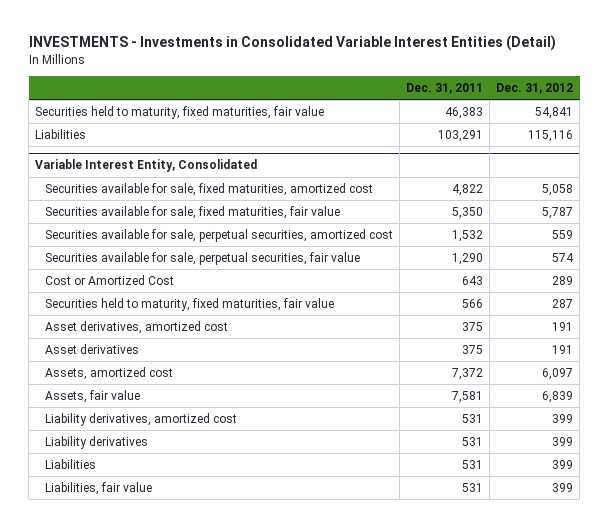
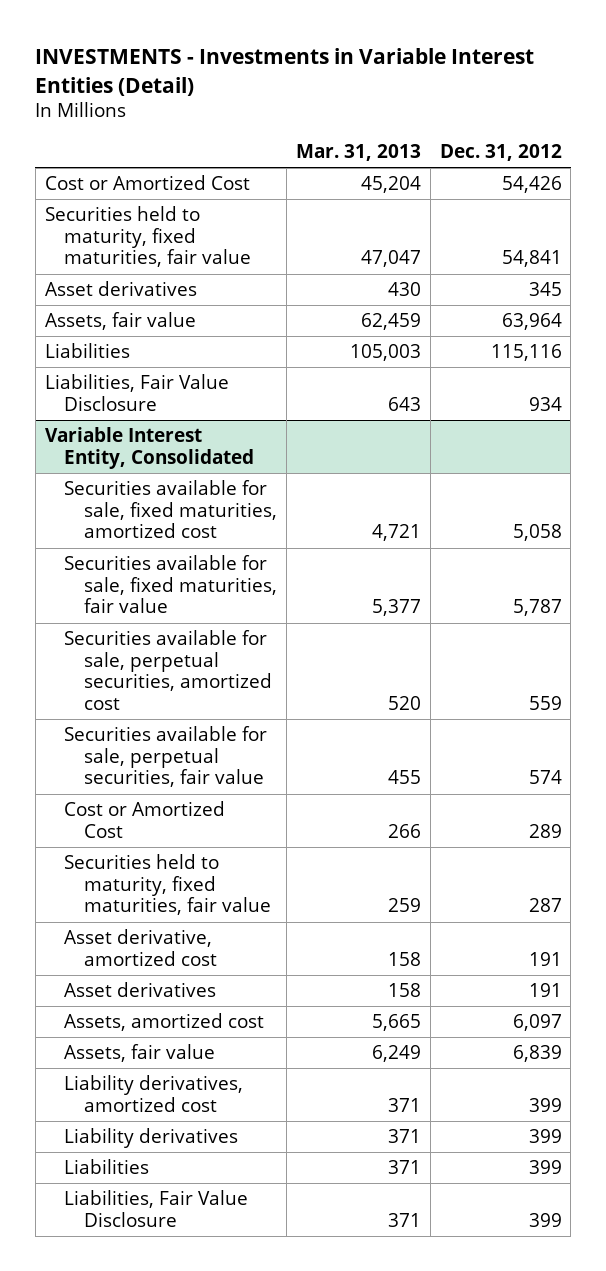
- INVESTMENTS - Investments in Consolidated Variable Interest Entities (Detail)
+ INVESTMENTS - Investments in Variable Interest Entities (Detail)
- | Dec. 31, 2011 | Dec. 31, 2012
+ | Mar. 31, 2013 | Dec. 31, 2012
+ Cost or Amortized Cost | 45,204 | 54,426
+ Asset derivatives | 430 | 345
+ Assets, fair value | 62,459 | 63,964
+ Liabilities, Fair Value Disclosure | 643 | 934
@ Variable Interest Entity, Consolidated
- Asset derivatives, amortized cost | 375 | 191
+ Asset derivative, amortized cost | 158 | 191
- Liabilities, fair value | 531 | 399
+ Liabilities, Fair Value Disclosure | 371 | 399

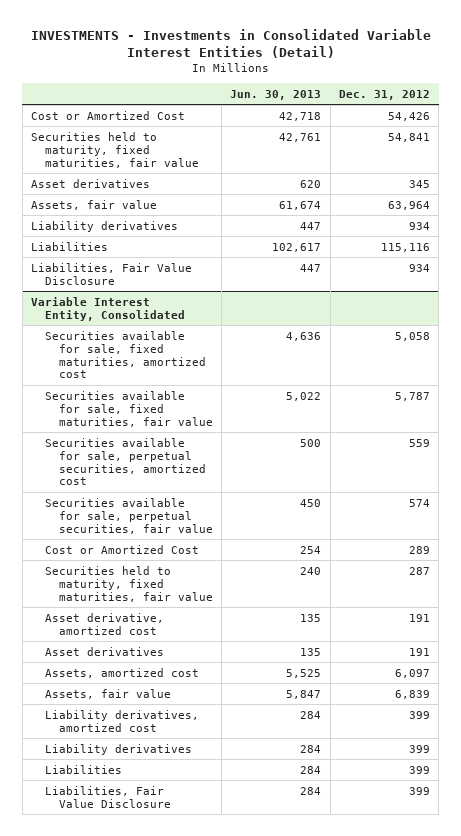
- INVESTMENTS - Investments in Variable Interest Entities (Detail)
+ INVESTMENTS - Investments in Consolidated Variable Interest Entities (Detail)
- | Mar. 31, 2013 | Dec. 31, 2012
+ | Jun. 30, 2013 | Dec. 31, 2012
+ Liability derivatives | 447 | 934

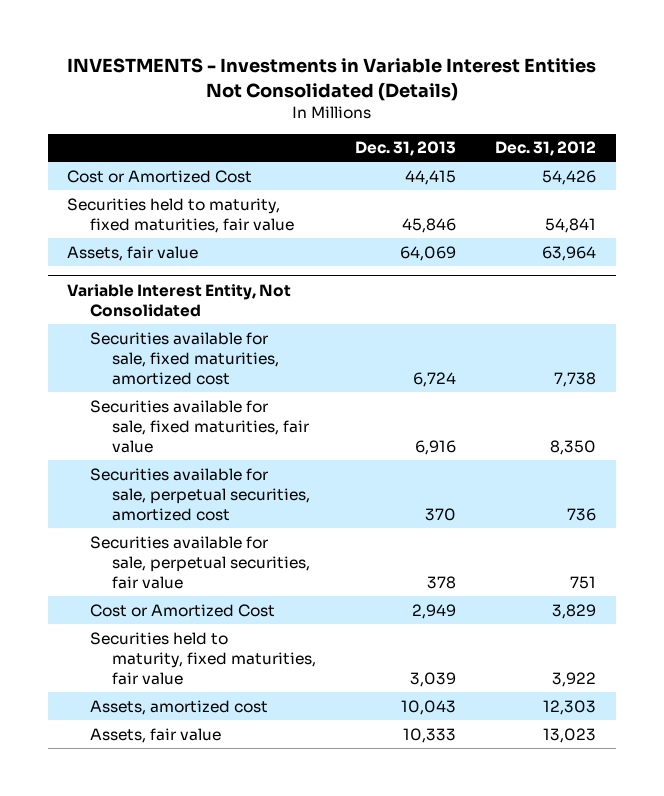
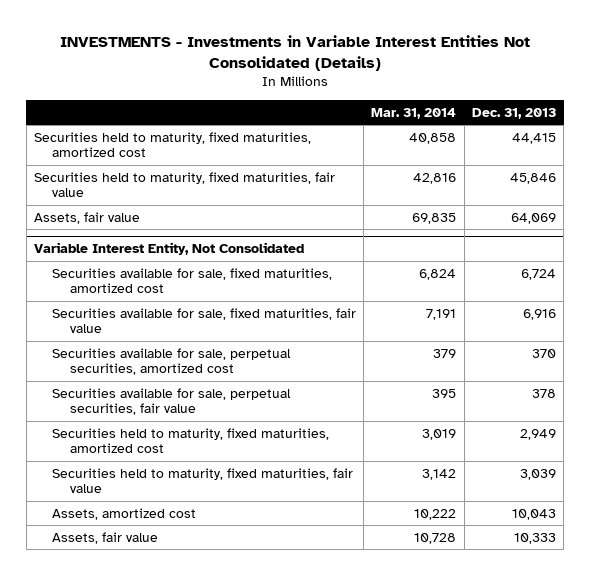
- | Dec. 31, 2013 | Dec. 31, 2012
+ | Mar. 31, 2014 | Dec. 31, 2013
- Cost or Amortized Cost | 44,415 | 54,426
+ Securities held to maturity, fixed maturities, amortized cost | 40,858 | 44,415
@ Variable Interest Entity, Not Consolidated
- Cost or Amortized Cost | 2,949 | 3,829
+ Securities held to maturity, fixed maturities, amortized cost | 3,019 | 2,949

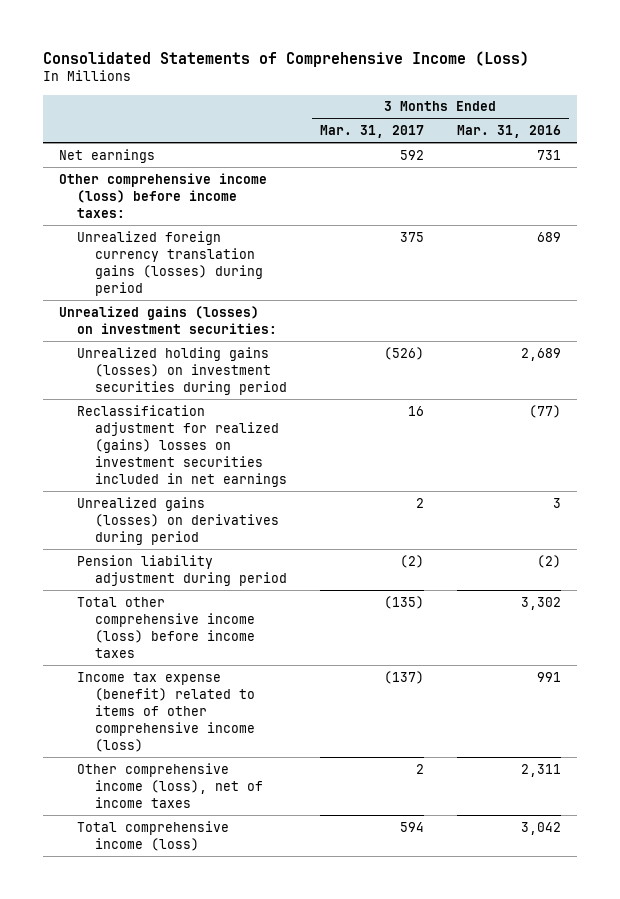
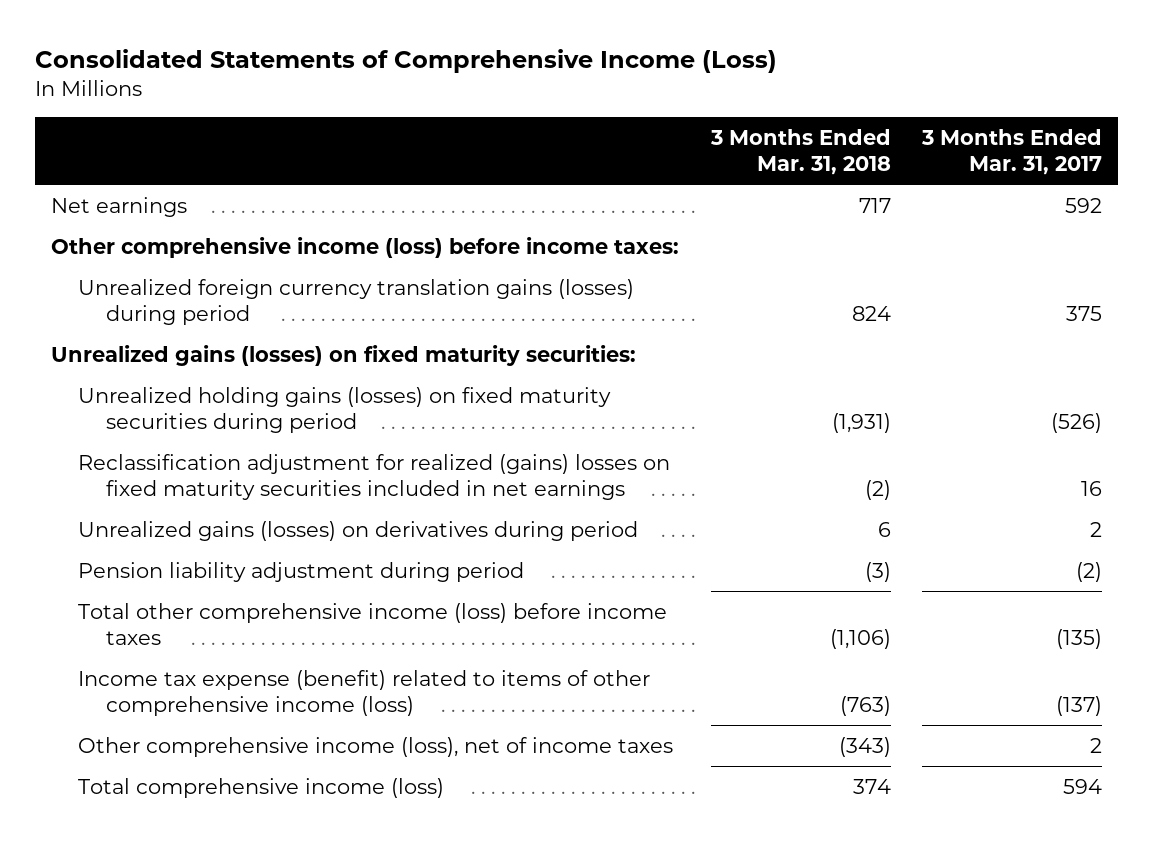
- | 3 Months Ended Mar. 31, 2017 | 3 Months Ended Mar. 31, 2016
+ | 3 Months Ended Mar. 31, 2018 | 3 Months Ended Mar. 31, 2017
- Unrealized gains (losses) on investment securities:
- Unrealized holding gains (losses) on investment securities during period | (526) | 2,689
- Reclassification adjustment for realized (gains) losses on investment securities included in net earnings | 16 | (77)
+ Unrealized gains (losses) on fixed maturity securities:
+ Unrealized holding gains (losses) on fixed maturity securities during period | (1,931) | (526)
+ Reclassification adjustment for realized (gains) losses on fixed maturity securities included in net earnings | (2) | 16

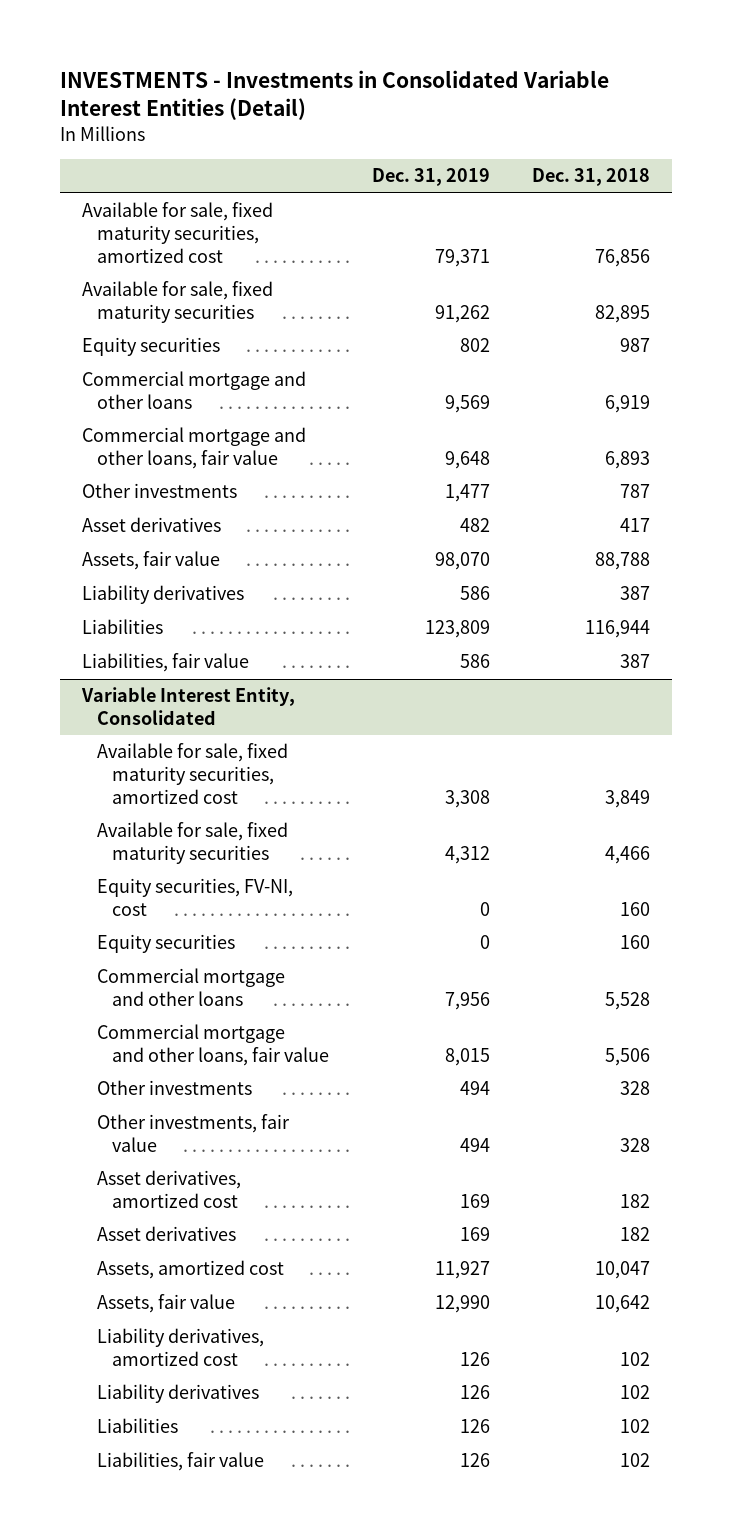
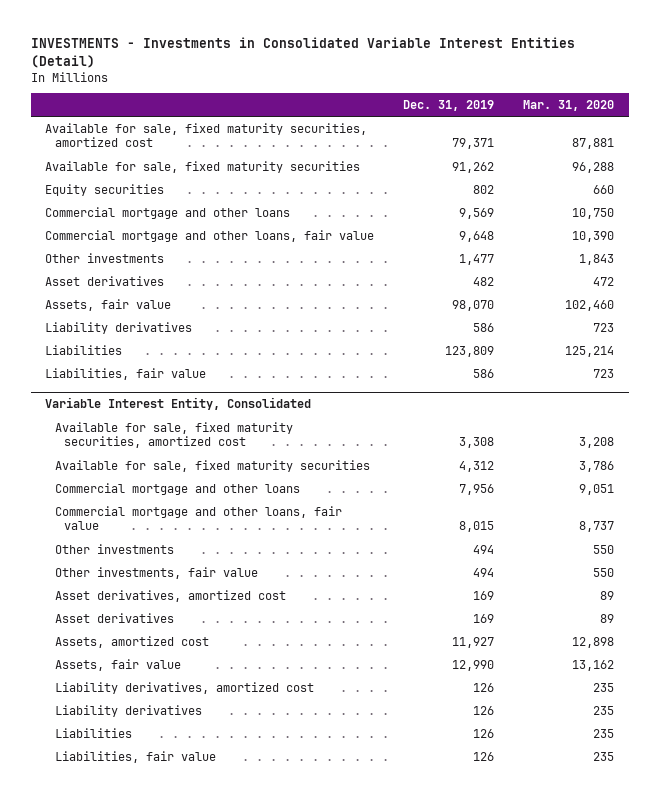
- | Dec. 31, 2019 | Dec. 31, 2018
+ | Dec. 31, 2019 | Mar. 31, 2020
@ Variable Interest Entity, Consolidated
- Equity securities, FV-NI, cost | 0 | 160
- Equity securities | 0 | 160

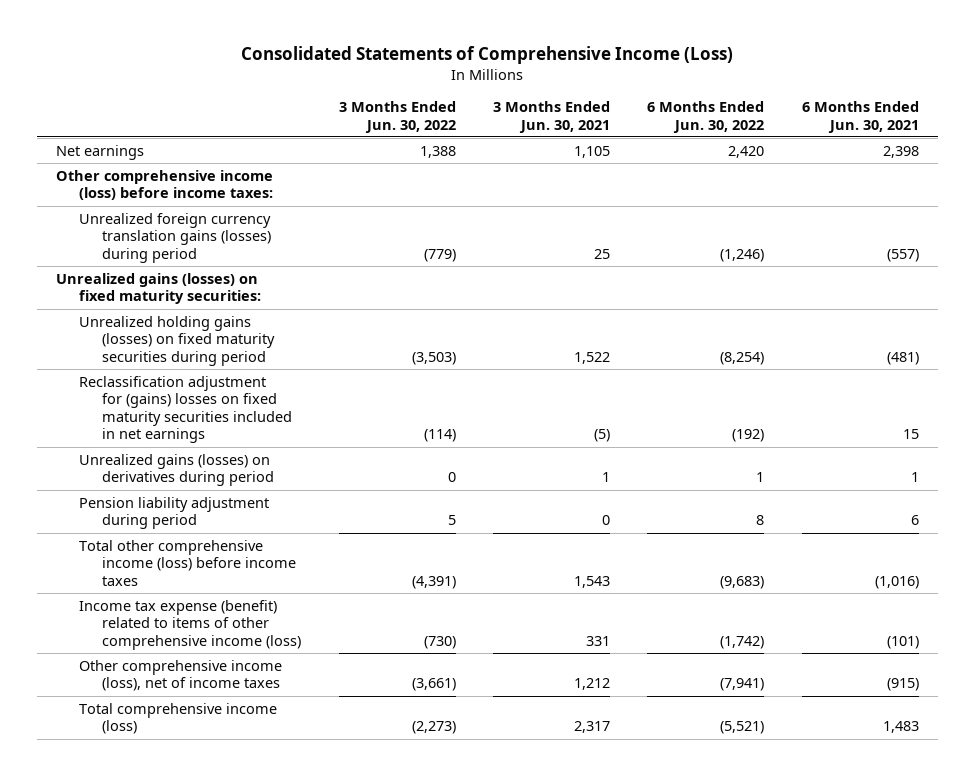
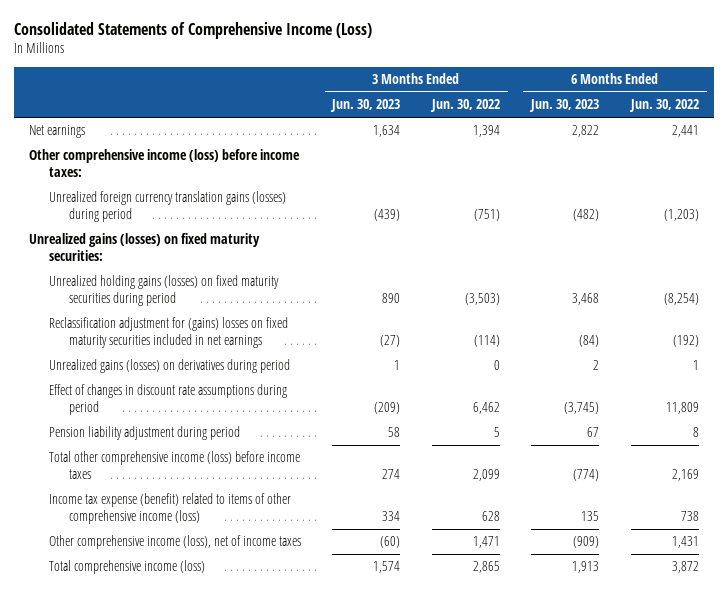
- | 3 Months Ended Jun. 30, 2022 | 3 Months Ended Jun. 30, 2021 | 6 Months Ended Jun. 30, 2022 | 6 Months Ended Jun. 30, 2021
+ | 3 Months Ended Jun. 30, 2023 | 3 Months Ended Jun. 30, 2022 | 6 Months Ended Jun. 30, 2023 | 6 Months Ended Jun. 30, 2022
- Net earnings | 1,388 | 1,105 | 2,420 | 2,398
+ Net earnings | 1,634 | 1,394 | 2,822 | 2,441
- Unrealized foreign currency translation gains (losses) during period | (779) | 25 | (1,246) | (557)
+ Unrealized foreign currency translation gains (losses) during period | (439) | (751) | (482) | (1,203)
+ Effect of changes in discount rate assumptions during period | (209) | 6,462 | (3,745) | 11,809
- Total other comprehensive income (loss) before income taxes | (4,391) | 1,543 | (9,683) | (1,016)
- Income tax expense (benefit) related to items of other comprehensive income (loss) | (730) | 331 | (1,742) | (101)
- Other comprehensive income (loss), net of income taxes | (3,661) | 1,212 | (7,941) | (915)
- Total comprehensive income (loss) | (2,273) | 2,317 | (5,521) | 1,483
+ Total other comprehensive income (loss) before income taxes | 274 | 2,099 | (774) | 2,169
+ Income tax expense (benefit) related to items of other comprehensive income (loss) | 334 | 628 | 135 | 738
+ Other comprehensive income (loss), net of income taxes | (60) | 1,471 | (909) | 1,431
+ Total comprehensive income (loss) | 1,574 | 2,865 | 1,913 | 3,872

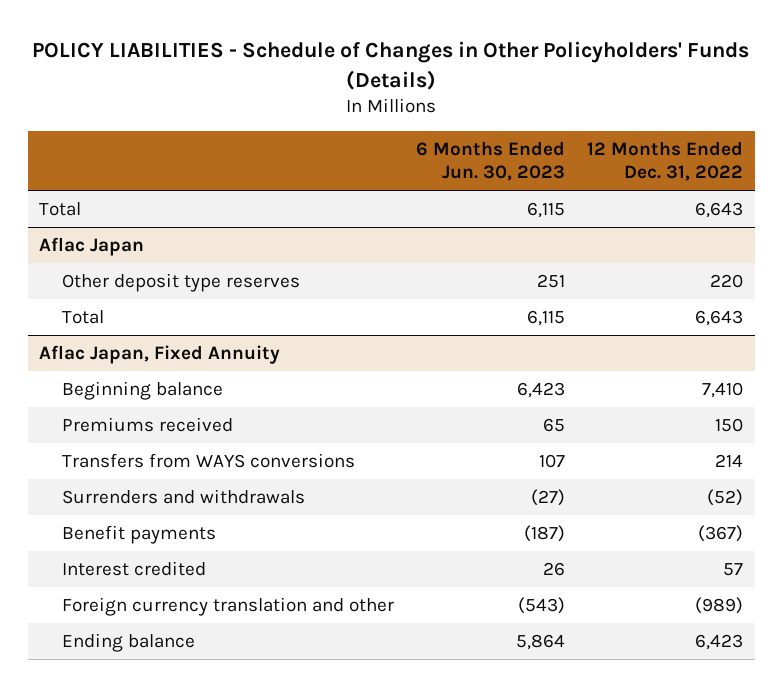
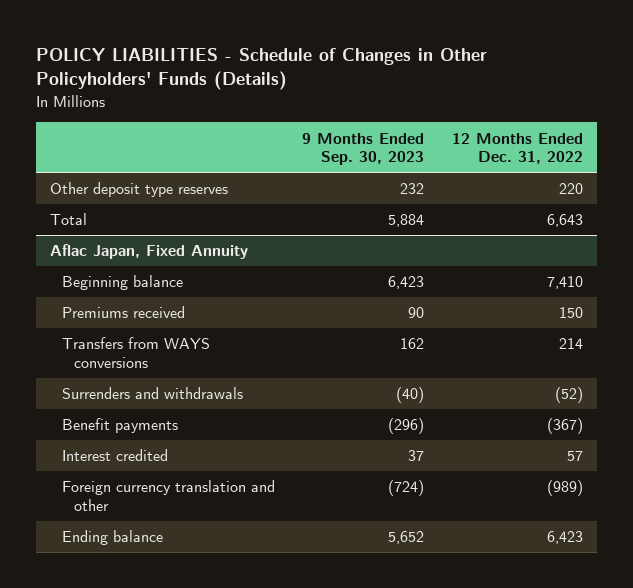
- | 6 Months Ended Jun. 30, 2023 | 12 Months Ended Dec. 31, 2022
+ | 9 Months Ended Sep. 30, 2023 | 12 Months Ended Dec. 31, 2022
- Total | 6,115 | 6,643
- Aflac Japan

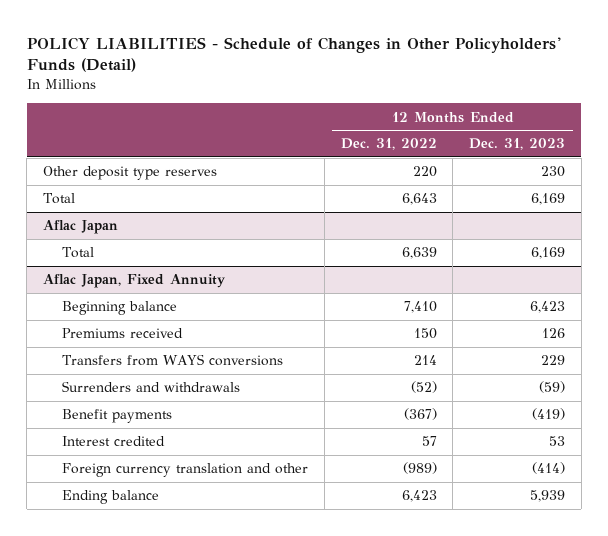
- POLICY LIABILITIES - Schedule of Changes in Other Policyholders' Funds (Details)
+ POLICY LIABILITIES - Schedule of Changes in Other Policyholders' Funds (Detail)
- | 9 Months Ended Sep. 30, 2023 | 12 Months Ended Dec. 31, 2022
+ | 12 Months Ended Dec. 31, 2022 | 12 Months Ended Dec. 31, 2023
+ Aflac Japan
+ Total | 6,639 | 6,169

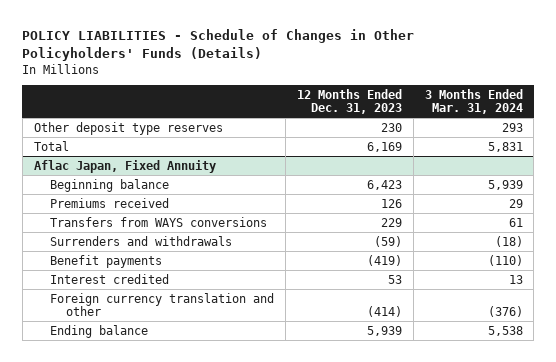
- POLICY LIABILITIES - Schedule of Changes in Other Policyholders' Funds (Detail)
+ POLICY LIABILITIES - Schedule of Changes in Other Policyholders' Funds (Details)
- | 12 Months Ended Dec. 31, 2022 | 12 Months Ended Dec. 31, 2023
+ | 12 Months Ended Dec. 31, 2023 | 3 Months Ended Mar. 31, 2024
- Aflac Japan
- Total | 6,639 | 6,169

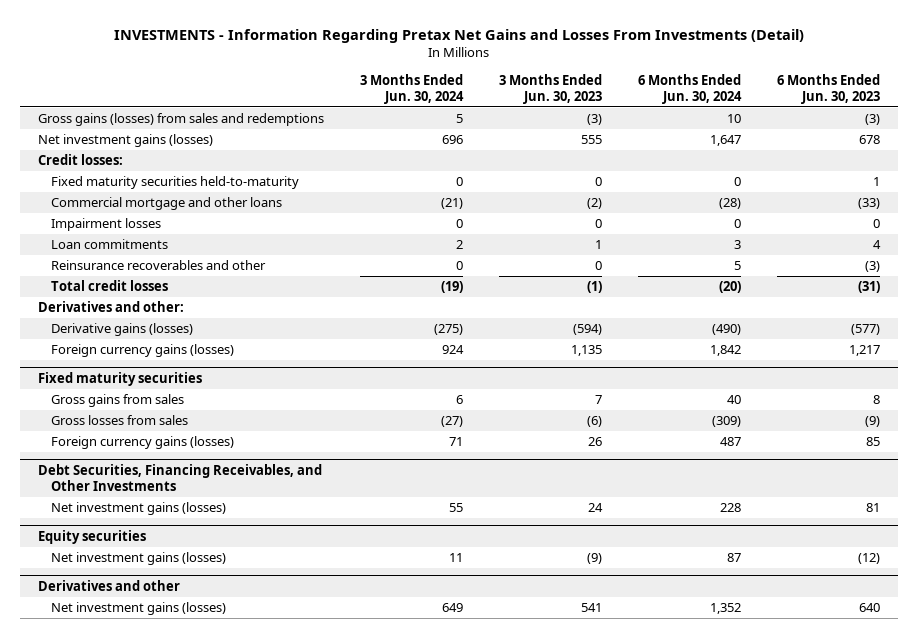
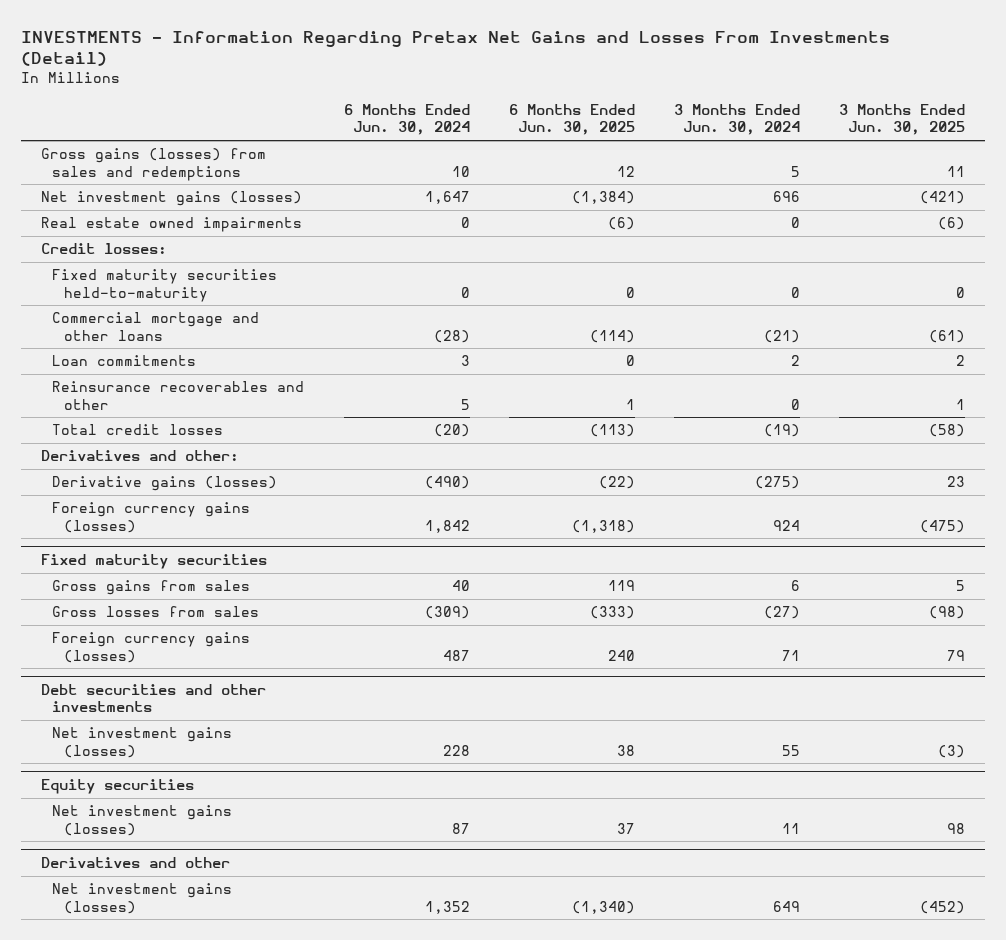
- | 3 Months Ended Jun. 30, 2024 | 3 Months Ended Jun. 30, 2023 | 6 Months Ended Jun. 30, 2024 | 6 Months Ended Jun. 30, 2023
+ | 6 Months Ended Jun. 30, 2024 | 6 Months Ended Jun. 30, 2025 | 3 Months Ended Jun. 30, 2024 | 3 Months Ended Jun. 30, 2025
+ Real estate owned impairments | 0 | (6) | 0 | (6)
- Impairment losses | 0 | 0 | 0 | 0
- Debt Securities, Financing Receivables, and Other Investments
+ Debt securities and other investments

